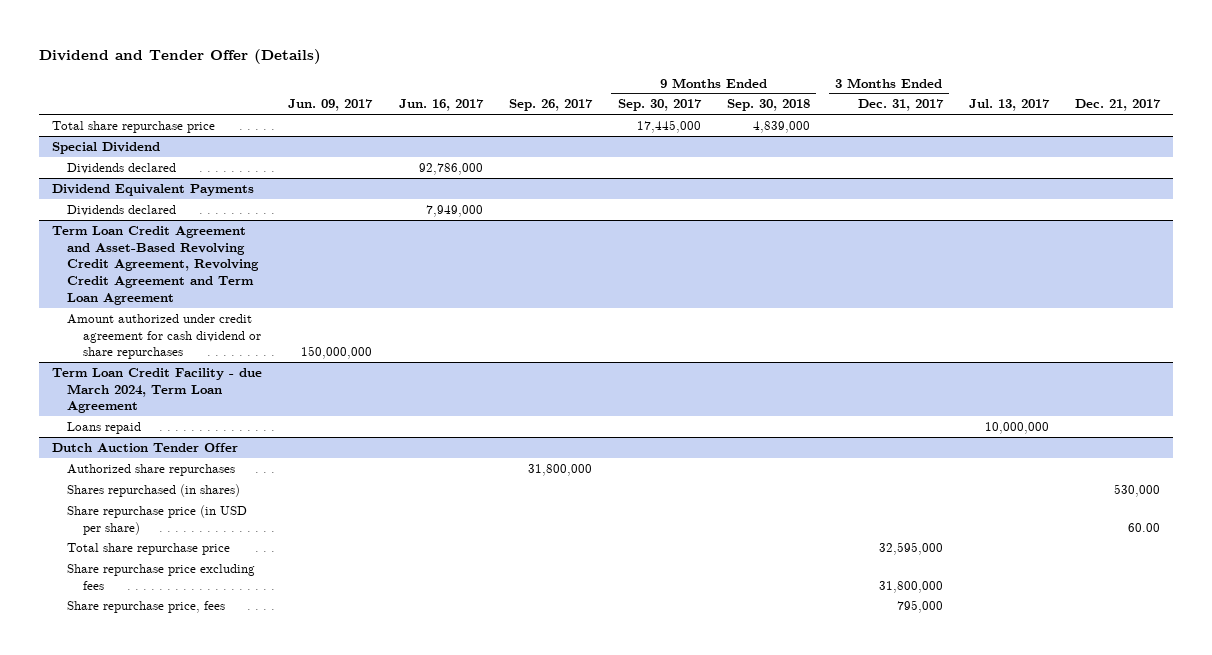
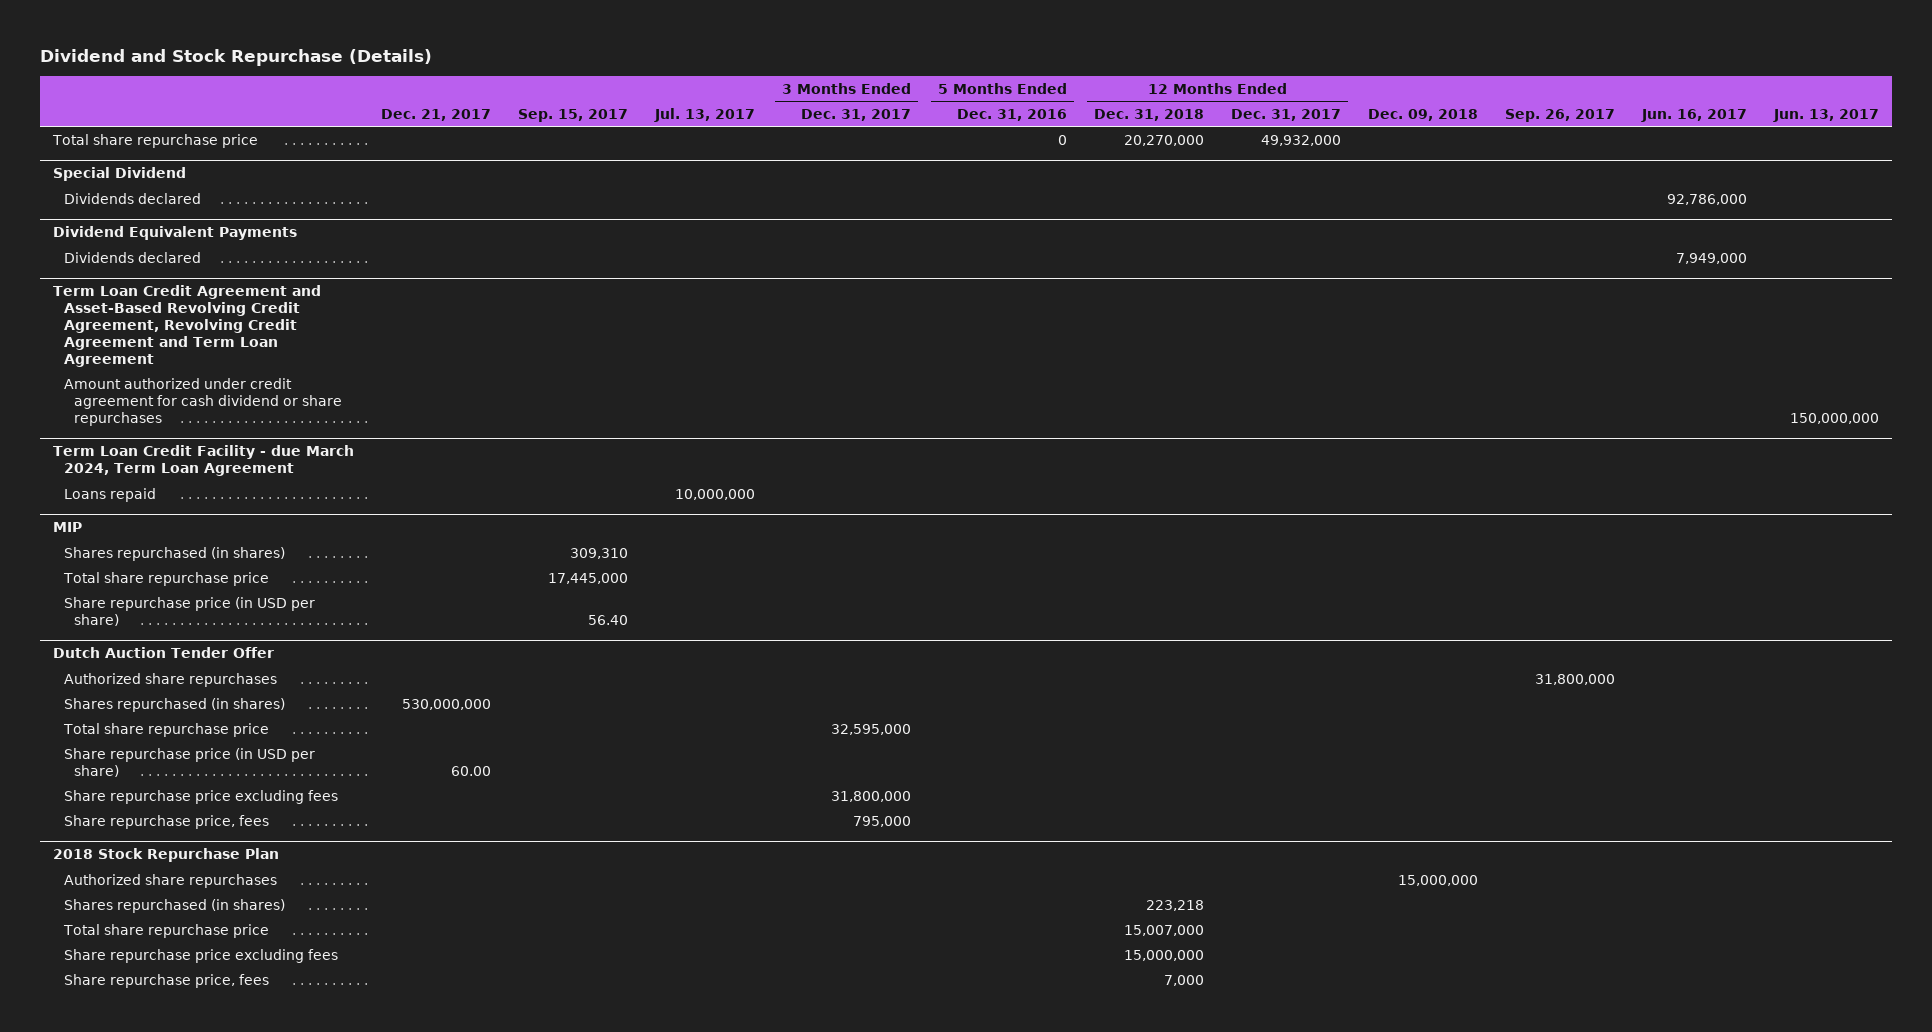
- Dividend and Tender Offer (Details)
+ Dividend and Stock Repurchase (Details)
- | Jun. 09, 2017 | Jun. 16, 2017 | Sep. 26, 2017 | 9 Months Ended Sep. 30, 2017 | 9 Months Ended Sep. 30, 2018 | 3 Months Ended Dec. 31, 2017 | Jul. 13, 2017 | Dec. 21, 2017
+ | Dec. 21, 2017 | Sep. 15, 2017 | Jul. 13, 2017 | 3 Months Ended Dec. 31, 2017 | 5 Months Ended Dec. 31, 2016 | 12 Months Ended Dec. 31, 2018 | 12 Months Ended Dec. 31, 2017 | Dec. 09, 2018 | Sep. 26, 2017 | Jun. 16, 2017 | Jun. 13, 2017
+ MIP
+ Shares repurchased (in shares) | | 309,310 | | | | | | | | |
+ Total share repurchase price | | 17,445,000 | | | | | | | | |
+ Share repurchase price (in USD per share) | | 56.40 | | | | | | | | |
@ Dutch Auction Tender Offer
- Shares repurchased (in shares) | | | | | | | | 530,000
+ Shares repurchased (in shares) | 530,000,000 | | | | | | | | | |
moved down: Share repurchase price (in USD per share) | 60.00 | | | | | | | | | |
+ 2018 Stock Repurchase Plan
+ Authorized share repurchases | | | | | | | | 15,000,000 | | |
+ Shares repurchased (in shares) | | | | | | 223,218 | | | | |
+ Total share repurchase price | | | | | | 15,007,000 | | | | |
+ Share repurchase price excluding fees | | | | | | 15,000,000 | | | | |
+ Share repurchase price, fees | | | | | | 7,000 | | | | |

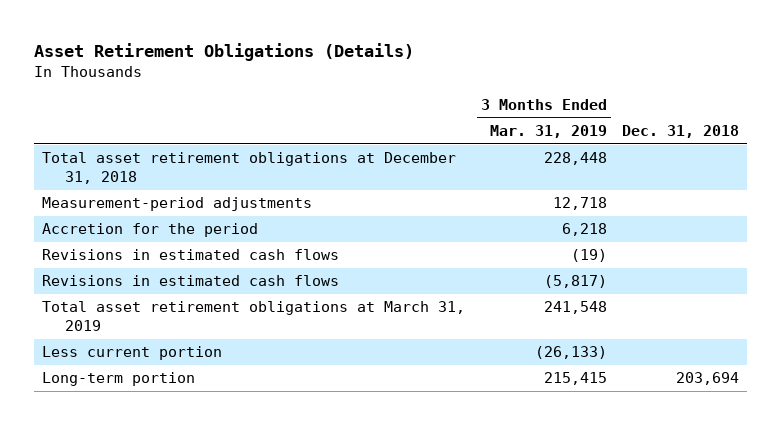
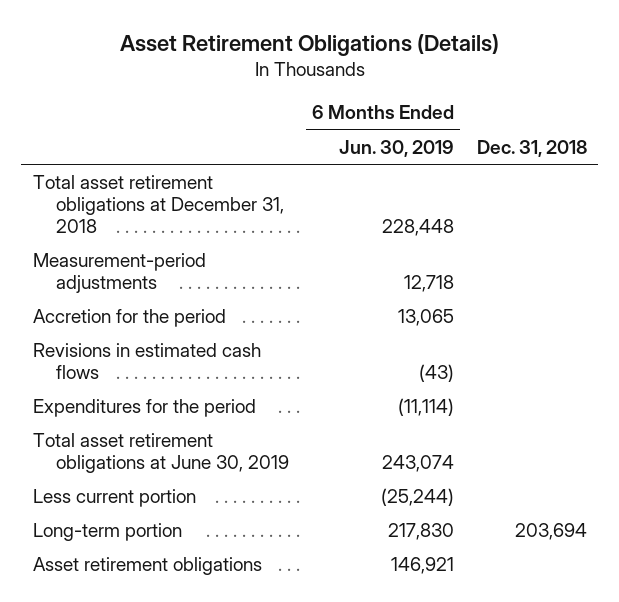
- | 3 Months Ended Mar. 31, 2019 | Dec. 31, 2018
+ | 6 Months Ended Jun. 30, 2019 | Dec. 31, 2018
- Revisions in estimated cash flows | (5,817) |
- Total asset retirement obligations at March 31, 2019 | 241,548 |
+ Expenditures for the period | (11,114) |
+ Total asset retirement obligations at June 30, 2019 | 243,074 |
+ Asset retirement obligations | 146,921 |

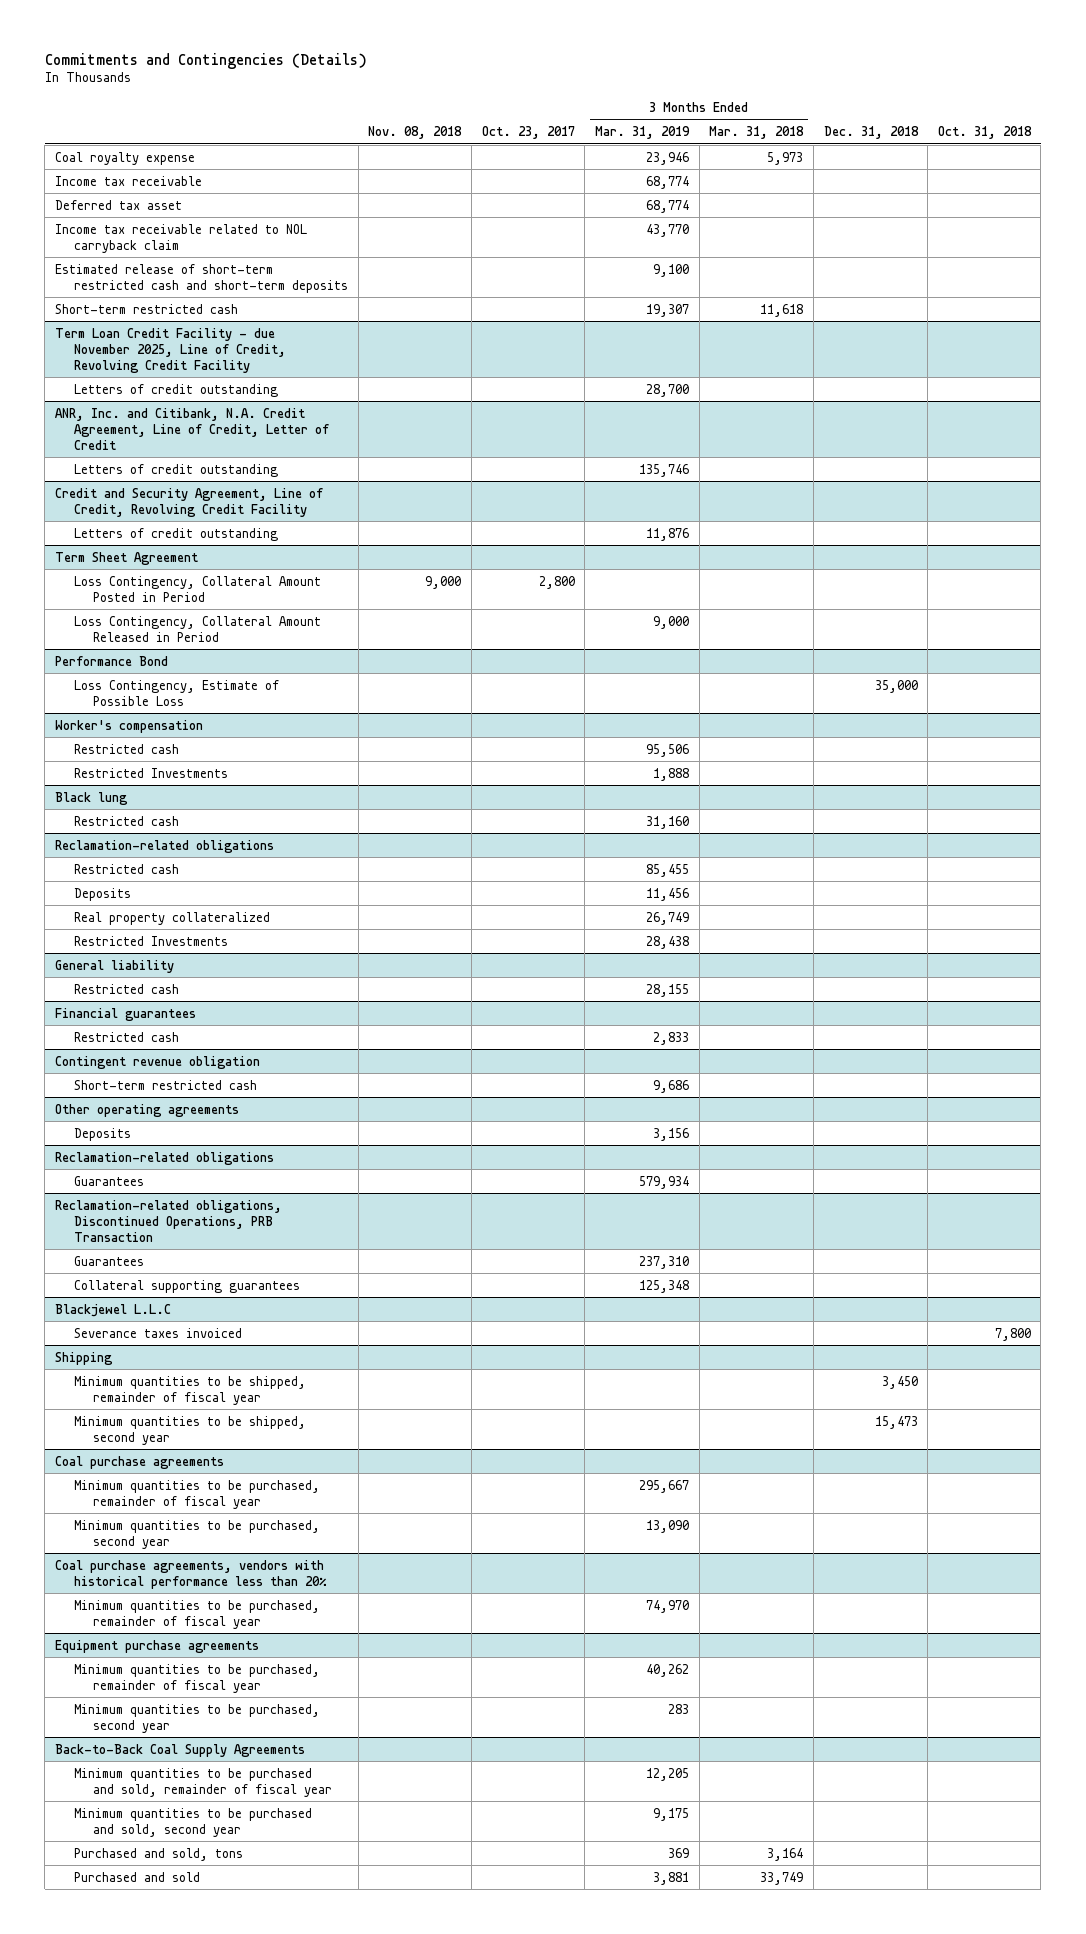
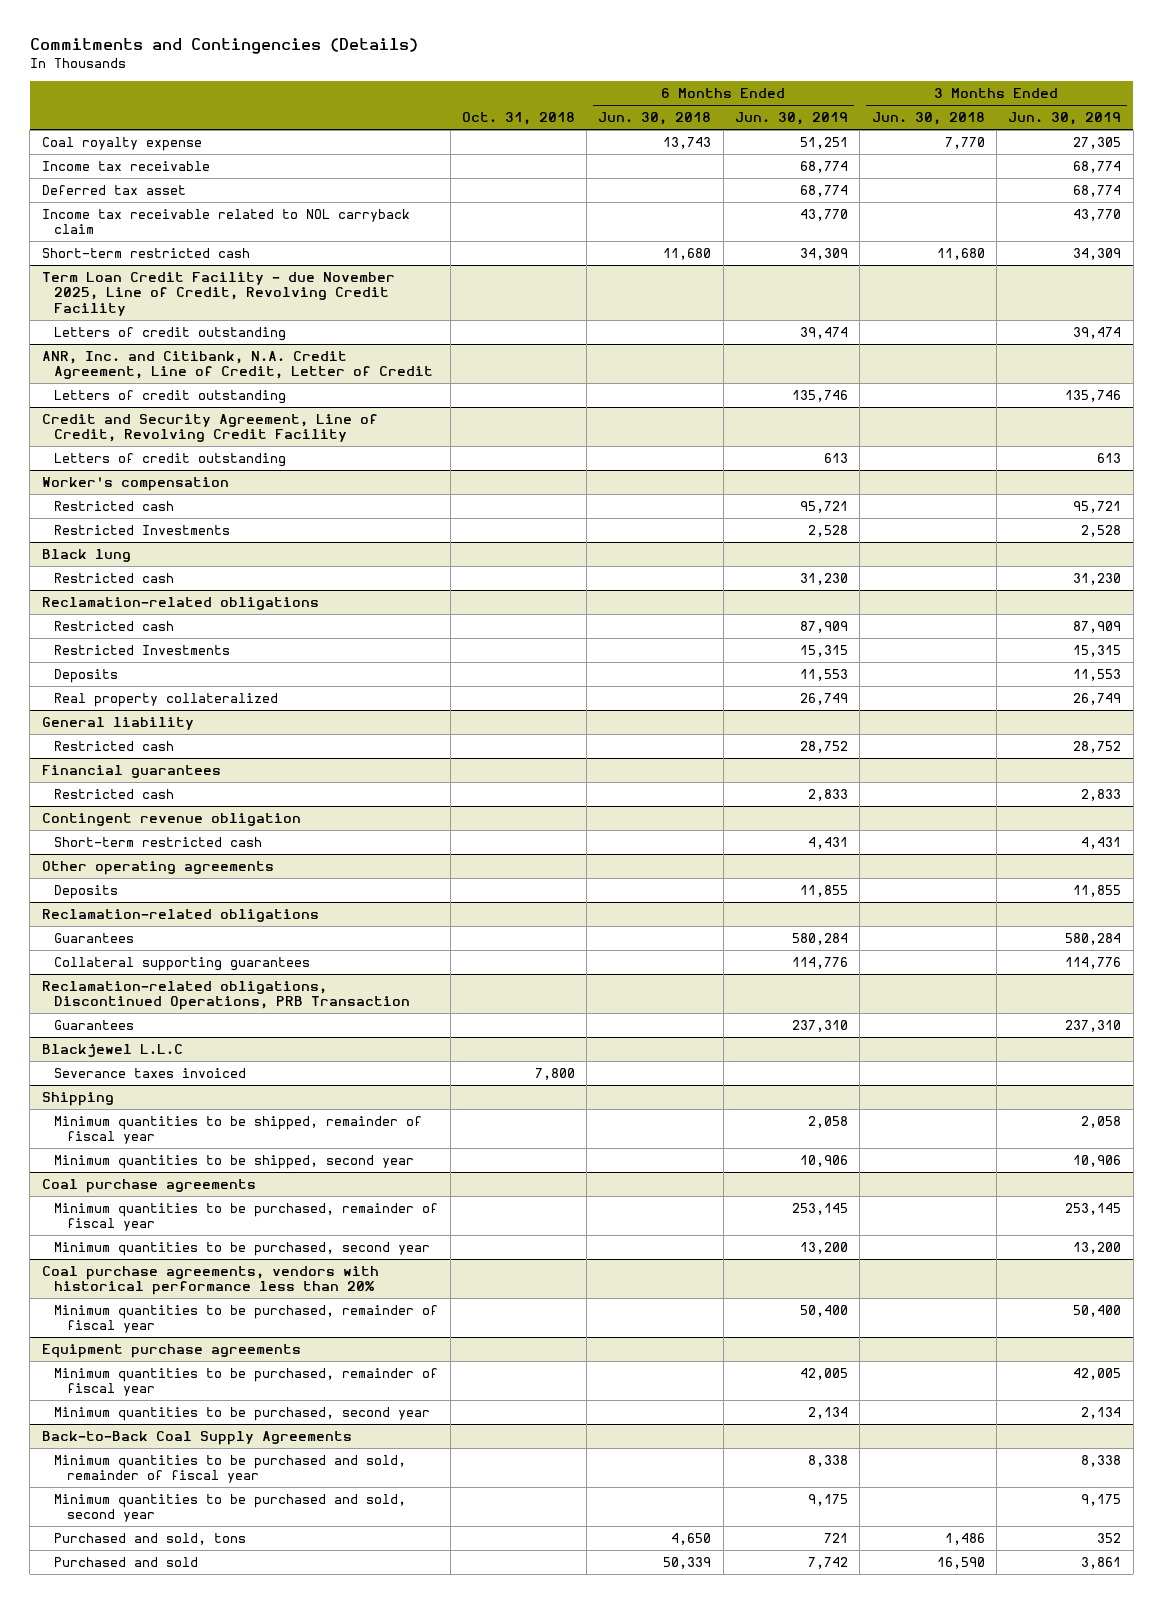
- | Nov. 08, 2018 | Oct. 23, 2017 | 3 Months Ended Mar. 31, 2019 | 3 Months Ended Mar. 31, 2018 | Dec. 31, 2018 | Oct. 31, 2018
+ | Oct. 31, 2018 | 6 Months Ended Jun. 30, 2018 | 6 Months Ended Jun. 30, 2019 | 3 Months Ended Jun. 30, 2018 | 3 Months Ended Jun. 30, 2019
- Estimated release of short-term restricted cash and short-term deposits | | | 9,100 | | |
- Term Sheet Agreement
- Loss Contingency, Collateral Amount Posted in Period | 9,000 | 2,800 | | | |
- Loss Contingency, Collateral Amount Released in Period | | | 9,000 | | |
- Performance Bond
- Loss Contingency, Estimate of Possible Loss | | | | | 35,000 |
@ Reclamation-related obligations
moved up: Restricted Investments | | | 15,315 | | 15,315
+ Collateral supporting guarantees | | | 114,776 | | 114,776
@ Reclamation-related obligations, Discontinued Operations, PRB Transaction
- Collateral supporting guarantees | | | 125,348 | | |

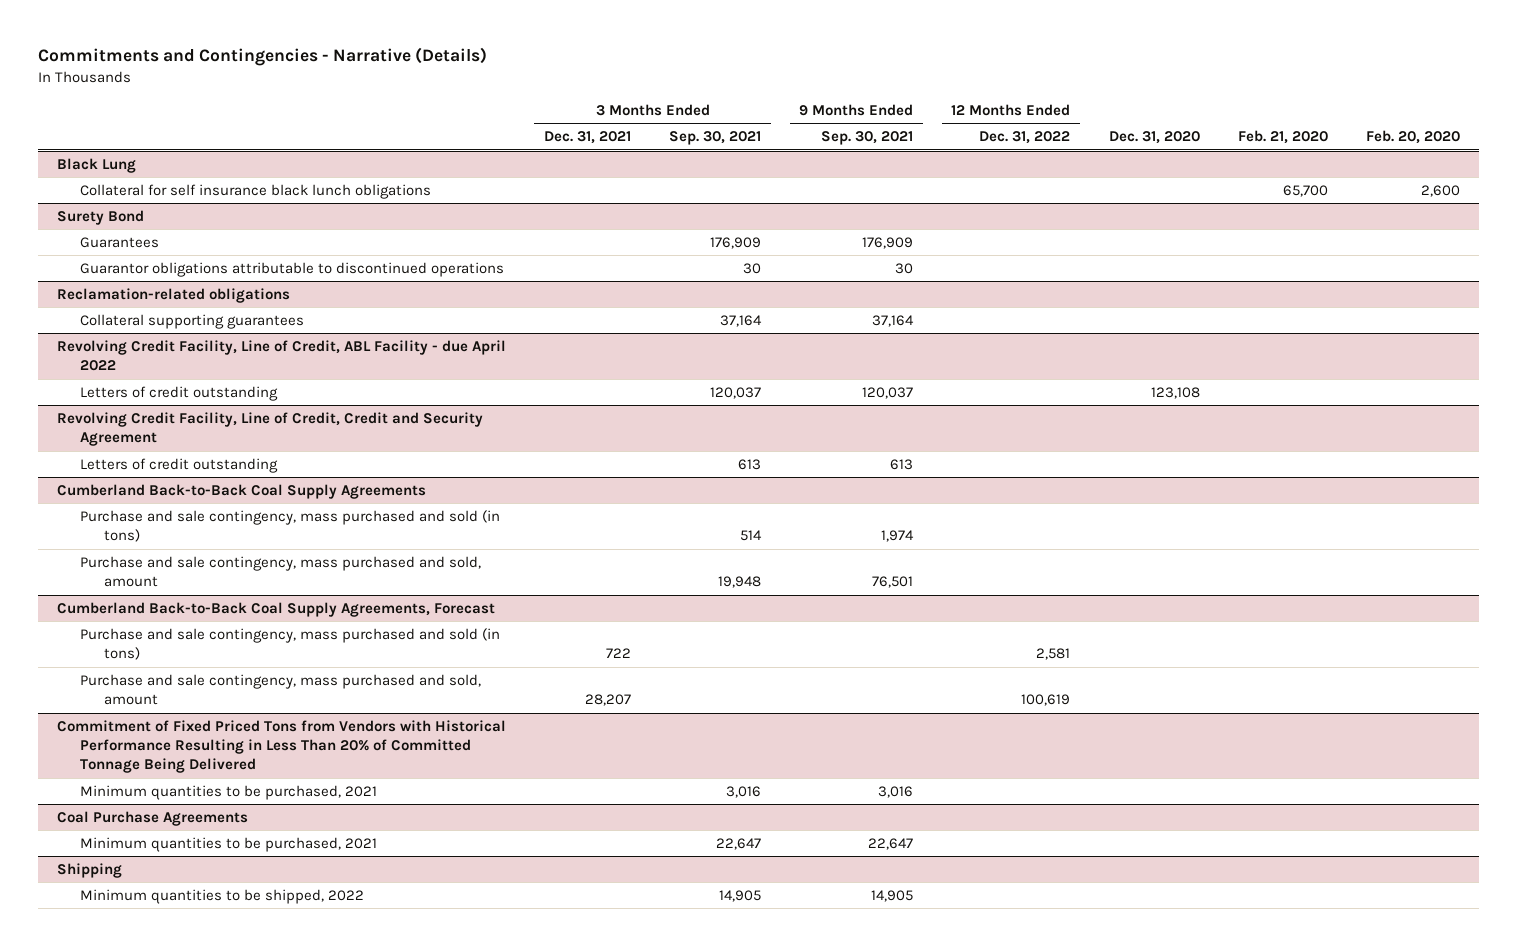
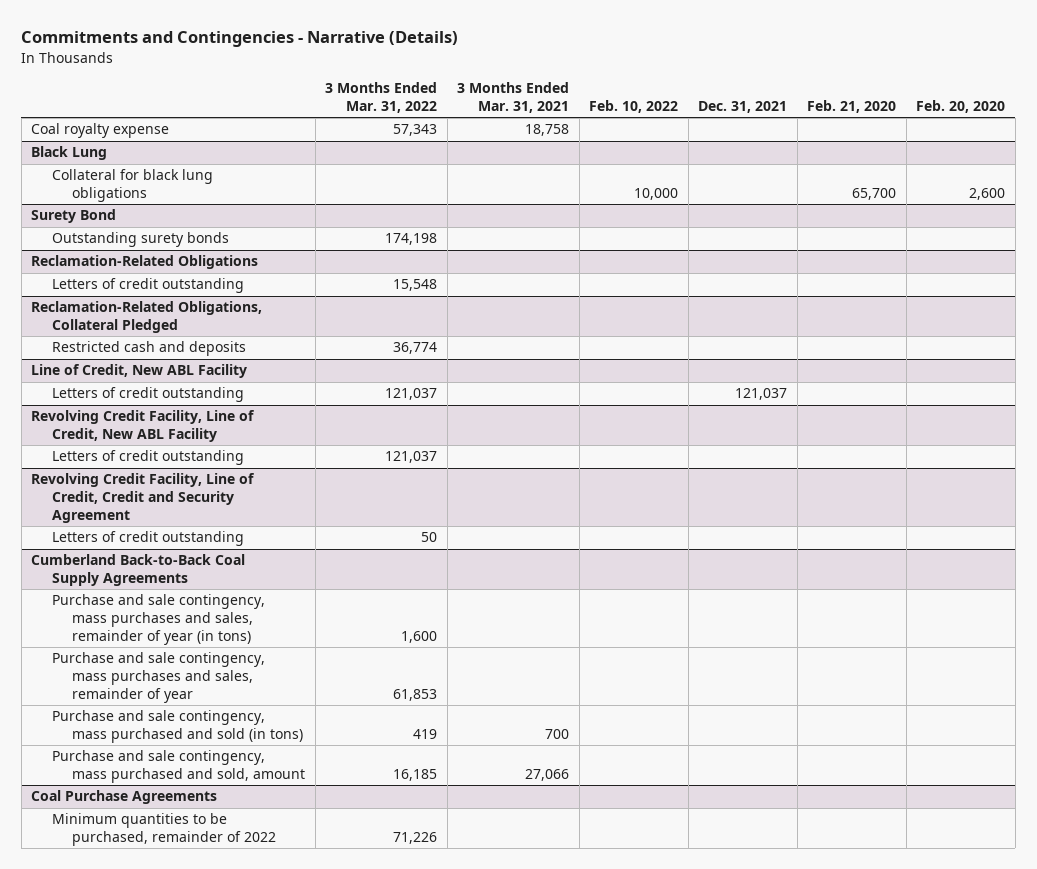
- | 3 Months Ended Dec. 31, 2021 | 3 Months Ended Sep. 30, 2021 | 9 Months Ended Sep. 30, 2021 | 12 Months Ended Dec. 31, 2022 | Dec. 31, 2020 | Feb. 21, 2020 | Feb. 20, 2020
+ | 3 Months Ended Mar. 31, 2022 | 3 Months Ended Mar. 31, 2021 | Feb. 10, 2022 | Dec. 31, 2021 | Feb. 21, 2020 | Feb. 20, 2020
+ Coal royalty expense | 57,343 | 18,758 | | | |
@ Black Lung
- Collateral for self insurance black lunch obligations | | | | | | 65,700 | 2,600
+ Collateral for black lung obligations | | | 10,000 | | 65,700 | 2,600
@ Surety Bond
- Guarantees | | 176,909 | 176,909 | | | |
- Guarantor obligations attributable to discontinued operations | | 30 | 30 | | | |
- Reclamation-related obligations
- Collateral supporting guarantees | | 37,164 | 37,164 | | | |
- Revolving Credit Facility, Line of Credit, ABL Facility - due April 2022
@ Surety Bond
+ Outstanding surety bonds | 174,198 | | | | |
+ Reclamation-Related Obligations
+ Letters of credit outstanding | 15,548 | | | | |
+ Reclamation-Related Obligations, Collateral Pledged
+ Restricted cash and deposits | 36,774 | | | | |
+ Line of Credit, New ABL Facility
+ Letters of credit outstanding | 121,037 | | | 121,037 | |
+ Revolving Credit Facility, Line of Credit, New ABL Facility
@ Cumberland Back-to-Back Coal Supply Agreements
+ Purchase and sale contingency, mass purchases and sales, remainder of year (in tons) | 1,600 | | | | |
+ Purchase and sale contingency, mass purchases and sales, remainder of year | 61,853 | | | | |
- Cumberland Back-to-Back Coal Supply Agreements, Forecast
- Purchase and sale contingency, mass purchased and sold (in tons) | 722 | | | 2,581 | | |
- Purchase and sale contingency, mass purchased and sold, amount | 28,207 | | | 100,619 | | |
- Commitment of Fixed Priced Tons from Vendors with Historical Performance Resulting in Less Than 20% of Committed Tonnage Being Delivered
- Minimum quantities to be purchased, 2021 | | 3,016 | 3,016 | | | |
@ Coal Purchase Agreements
- Minimum quantities to be purchased, 2021 | | 22,647 | 22,647 | | | |
- Shipping
- Minimum quantities to be shipped, 2022 | | 14,905 | 14,905 | | | |
@ Coal Purchase Agreements
+ Minimum quantities to be purchased, remainder of 2022 | 71,226 | | | | |

